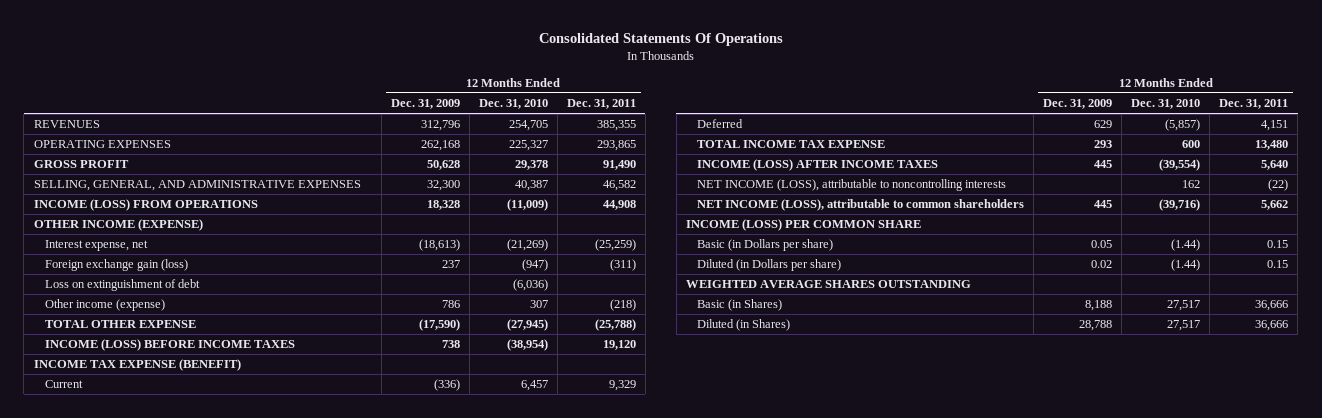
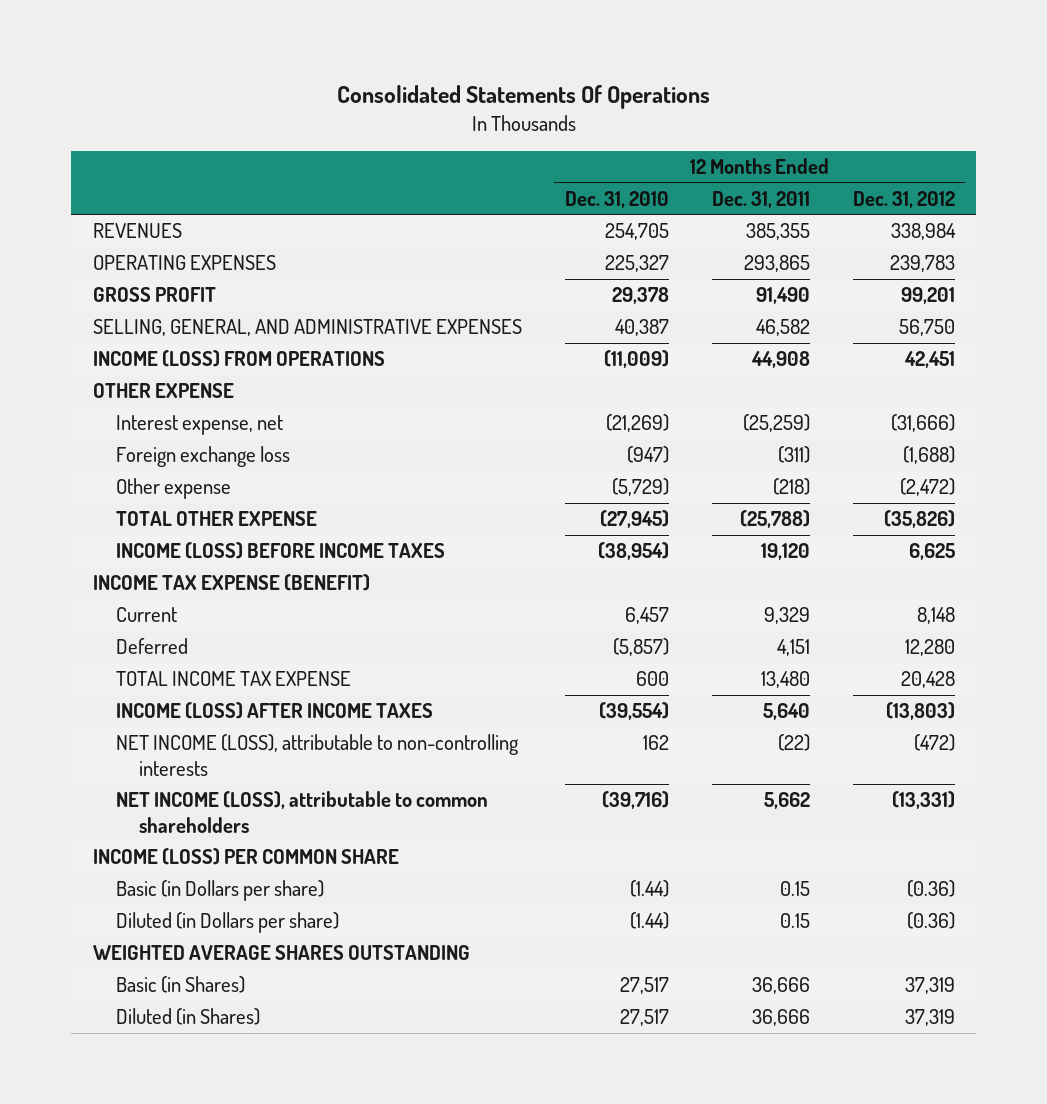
- | 12 Months Ended Dec. 31, 2009 | 12 Months Ended Dec. 31, 2010 | 12 Months Ended Dec. 31, 2011
+ | 12 Months Ended Dec. 31, 2010 | 12 Months Ended Dec. 31, 2011 | 12 Months Ended Dec. 31, 2012
- OTHER INCOME (EXPENSE)
+ OTHER EXPENSE
- Foreign exchange gain (loss) | 237 | (947) | (311)
- Loss on extinguishment of debt | | (6,036) |
- Other income (expense) | 786 | 307 | (218)
+ Foreign exchange loss | (947) | (311) | (1,688)
+ Other expense | (5,729) | (218) | (2,472)
- NET INCOME (LOSS), attributable to noncontrolling interests | | 162 | (22)
+ NET INCOME (LOSS), attributable to non-controlling interests | 162 | (22) | (472)

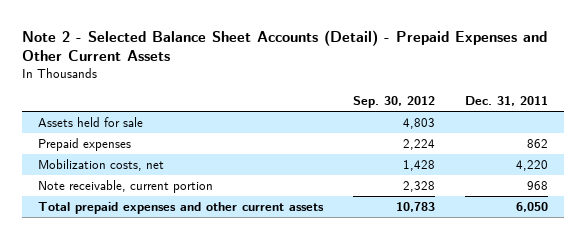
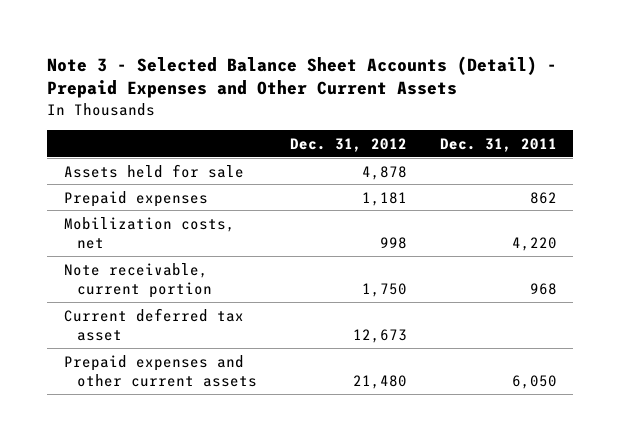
- Note 2 - Selected Balance Sheet Accounts (Detail) - Prepaid Expenses and Other Current Assets
+ Note 3 - Selected Balance Sheet Accounts (Detail) - Prepaid Expenses and Other Current Assets
- | Sep. 30, 2012 | Dec. 31, 2011
+ | Dec. 31, 2012 | Dec. 31, 2011
- Total prepaid expenses and other current assets | 10,783 | 6,050
+ Current deferred tax asset | 12,673 |
+ Prepaid expenses and other current assets | 21,480 | 6,050

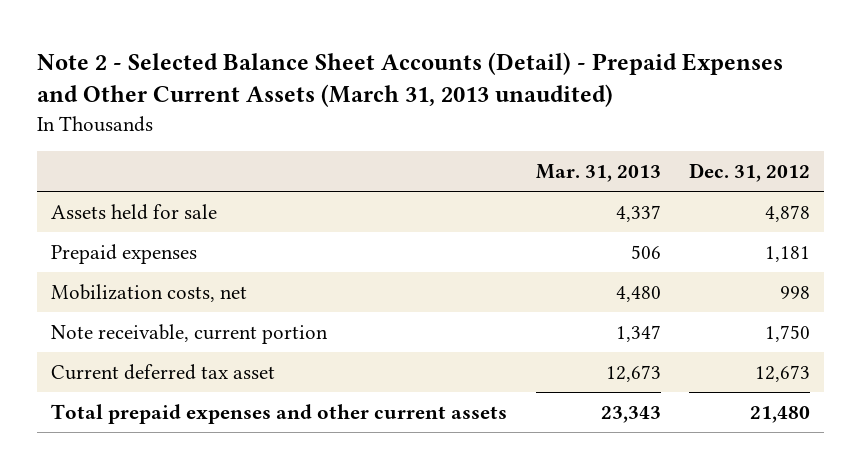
- Note 3 - Selected Balance Sheet Accounts (Detail) - Prepaid Expenses and Other Current Assets
+ Note 2 - Selected Balance Sheet Accounts (Detail) - Prepaid Expenses and Other Current Assets (March 31, 2013 unaudited)
- | Dec. 31, 2012 | Dec. 31, 2011
+ | Mar. 31, 2013 | Dec. 31, 2012
- Prepaid expenses and other current assets | 21,480 | 6,050
+ Total prepaid expenses and other current assets | 23,343 | 21,480

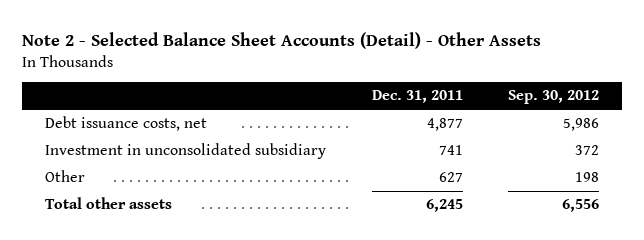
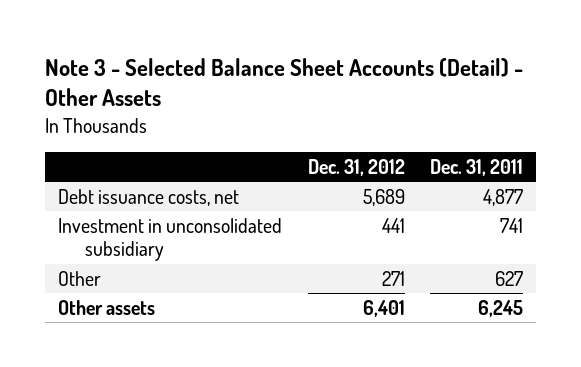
- Note 2 - Selected Balance Sheet Accounts (Detail) - Other Assets
+ Note 3 - Selected Balance Sheet Accounts (Detail) - Other Assets
- | Dec. 31, 2011 | Sep. 30, 2012
+ | Dec. 31, 2012 | Dec. 31, 2011
- Total other assets | 6,245 | 6,556
+ Other assets | 6,401 | 6,245

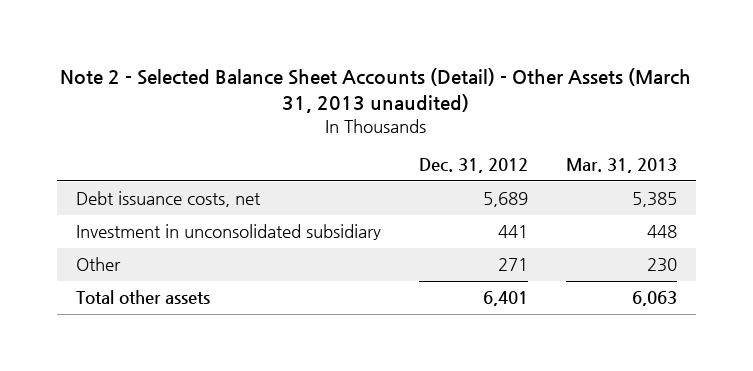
- Note 3 - Selected Balance Sheet Accounts (Detail) - Other Assets
+ Note 2 - Selected Balance Sheet Accounts (Detail) - Other Assets (March 31, 2013 unaudited)
- | Dec. 31, 2012 | Dec. 31, 2011
+ | Dec. 31, 2012 | Mar. 31, 2013
- Other assets | 6,401 | 6,245
+ Total other assets | 6,401 | 6,063

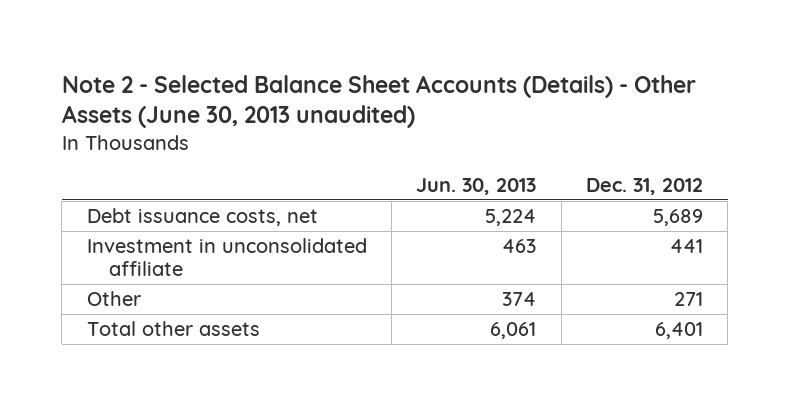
- Note 2 - Selected Balance Sheet Accounts (Detail) - Other Assets (March 31, 2013 unaudited)
+ Note 2 - Selected Balance Sheet Accounts (Details) - Other Assets (June 30, 2013 unaudited)
- | Dec. 31, 2012 | Mar. 31, 2013
+ | Jun. 30, 2013 | Dec. 31, 2012
- Investment in unconsolidated subsidiary | 441 | 448
+ Investment in unconsolidated affiliate | 463 | 441

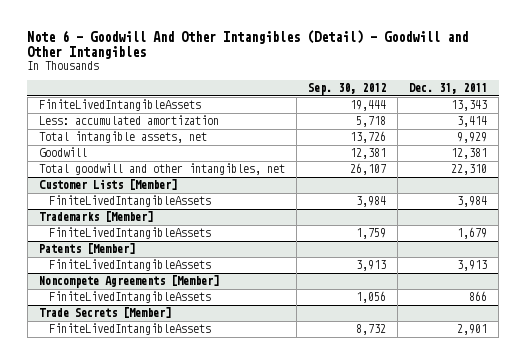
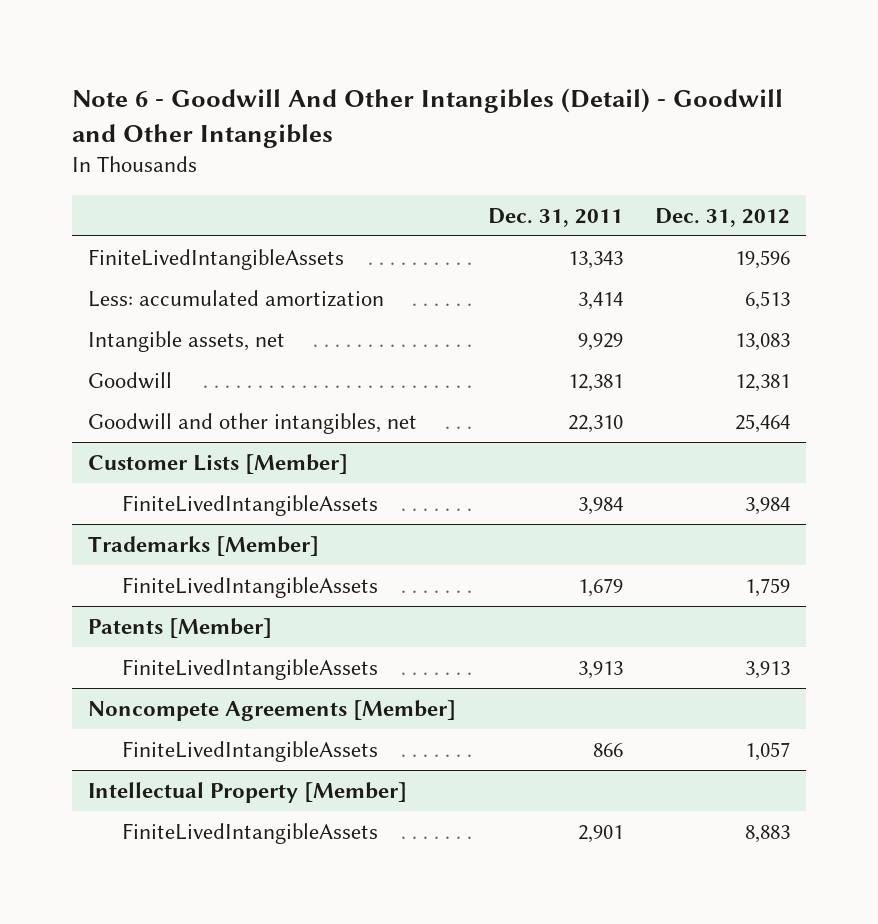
- | Sep. 30, 2012 | Dec. 31, 2011
+ | Dec. 31, 2011 | Dec. 31, 2012
- Total intangible assets, net | 13,726 | 9,929
+ Intangible assets, net | 9,929 | 13,083
- Total goodwill and other intangibles, net | 26,107 | 22,310
+ Goodwill and other intangibles, net | 22,310 | 25,464
- Trade Secrets [Member]
+ Intellectual Property [Member]

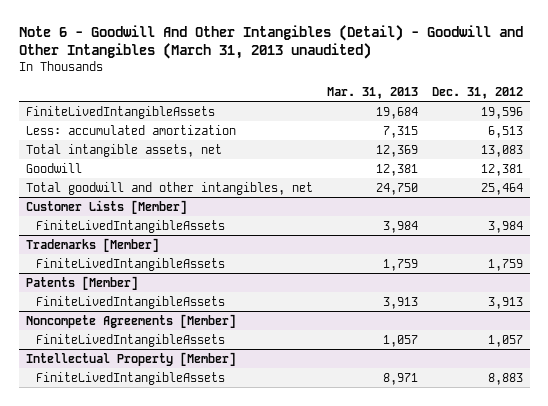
- Note 6 - Goodwill And Other Intangibles (Detail) - Goodwill and Other Intangibles
+ Note 6 - Goodwill And Other Intangibles (Detail) - Goodwill and Other Intangibles (March 31, 2013 unaudited)
- | Dec. 31, 2011 | Dec. 31, 2012
+ | Mar. 31, 2013 | Dec. 31, 2012
- Intangible assets, net | 9,929 | 13,083
+ Total intangible assets, net | 12,369 | 13,083
- Goodwill and other intangibles, net | 22,310 | 25,464
+ Total goodwill and other intangibles, net | 24,750 | 25,464

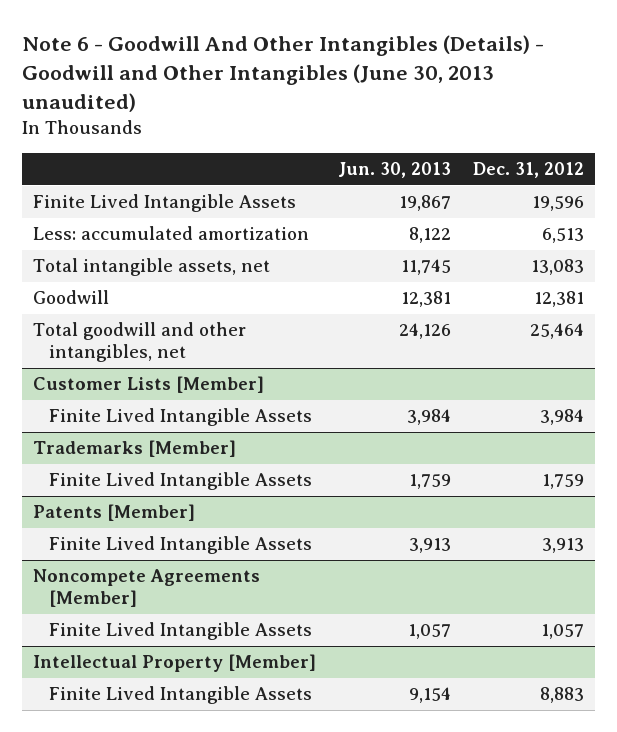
- Note 6 - Goodwill And Other Intangibles (Detail) - Goodwill and Other Intangibles (March 31, 2013 unaudited)
+ Note 6 - Goodwill And Other Intangibles (Details) - Goodwill and Other Intangibles (June 30, 2013 unaudited)
- | Mar. 31, 2013 | Dec. 31, 2012
+ | Jun. 30, 2013 | Dec. 31, 2012
- FiniteLivedIntangibleAssets | 19,684 | 19,596
+ Finite Lived Intangible Assets | 19,867 | 19,596
@ Customer Lists [Member]
- FiniteLivedIntangibleAssets | 3,984 | 3,984
+ Finite Lived Intangible Assets | 3,984 | 3,984
@ Trademarks [Member]
- FiniteLivedIntangibleAssets | 1,759 | 1,759
+ Finite Lived Intangible Assets | 1,759 | 1,759
@ Patents [Member]
- FiniteLivedIntangibleAssets | 3,913 | 3,913
+ Finite Lived Intangible Assets | 3,913 | 3,913
@ Noncompete Agreements [Member]
- FiniteLivedIntangibleAssets | 1,057 | 1,057
+ Finite Lived Intangible Assets | 1,057 | 1,057
@ Intellectual Property [Member]
- FiniteLivedIntangibleAssets | 8,971 | 8,883
+ Finite Lived Intangible Assets | 9,154 | 8,883

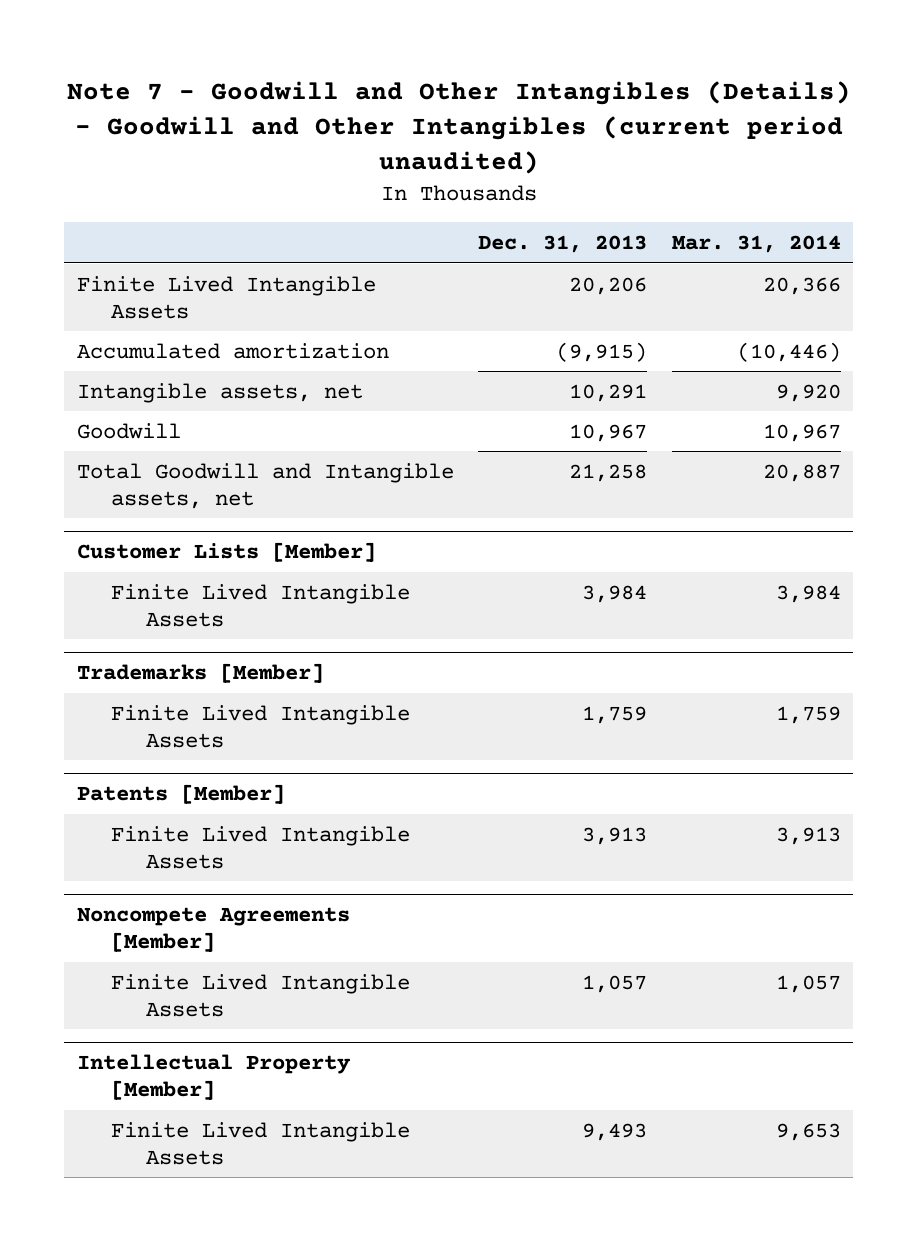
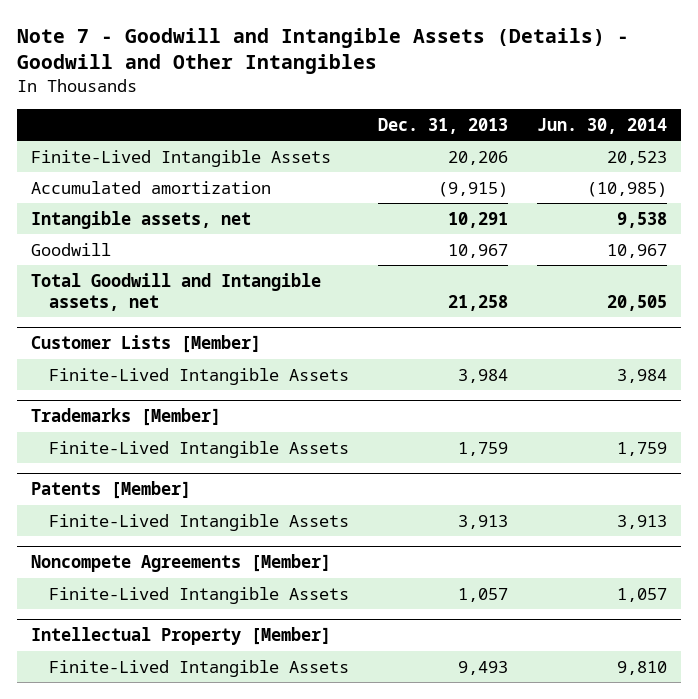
- Note 7 - Goodwill and Other Intangibles (Details) - Goodwill and Other Intangibles (current period unaudited)
+ Note 7 - Goodwill and Intangible Assets (Details) - Goodwill and Other Intangibles
- | Dec. 31, 2013 | Mar. 31, 2014
+ | Dec. 31, 2013 | Jun. 30, 2014
- Finite Lived Intangible Assets | 20,206 | 20,366
+ Finite-Lived Intangible Assets | 20,206 | 20,523
@ Customer Lists [Member]
- Finite Lived Intangible Assets | 3,984 | 3,984
+ Finite-Lived Intangible Assets | 3,984 | 3,984
@ Trademarks [Member]
- Finite Lived Intangible Assets | 1,759 | 1,759
+ Finite-Lived Intangible Assets | 1,759 | 1,759
@ Patents [Member]
- Finite Lived Intangible Assets | 3,913 | 3,913
+ Finite-Lived Intangible Assets | 3,913 | 3,913
@ Noncompete Agreements [Member]
- Finite Lived Intangible Assets | 1,057 | 1,057
+ Finite-Lived Intangible Assets | 1,057 | 1,057
@ Intellectual Property [Member]
- Finite Lived Intangible Assets | 9,493 | 9,653
+ Finite-Lived Intangible Assets | 9,493 | 9,810

